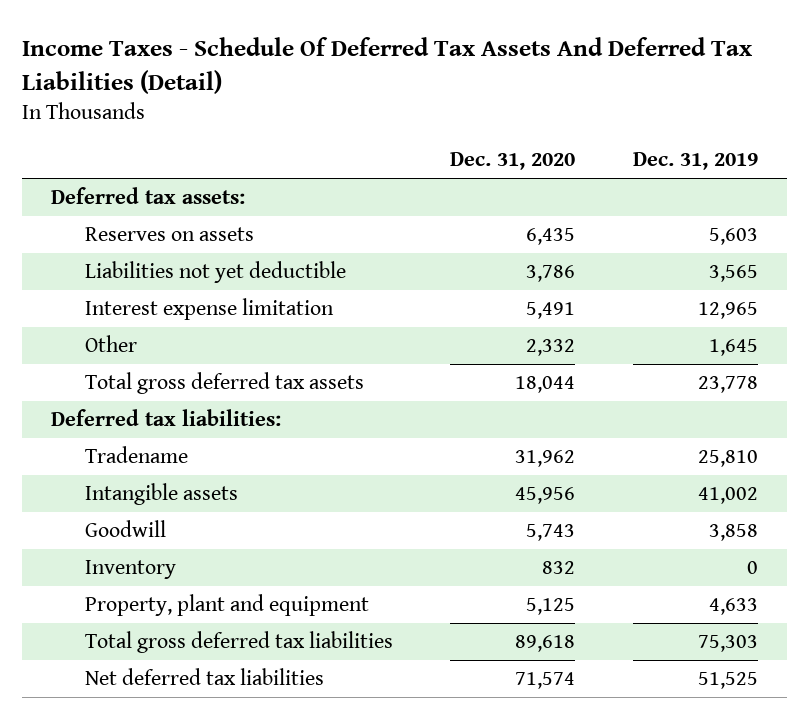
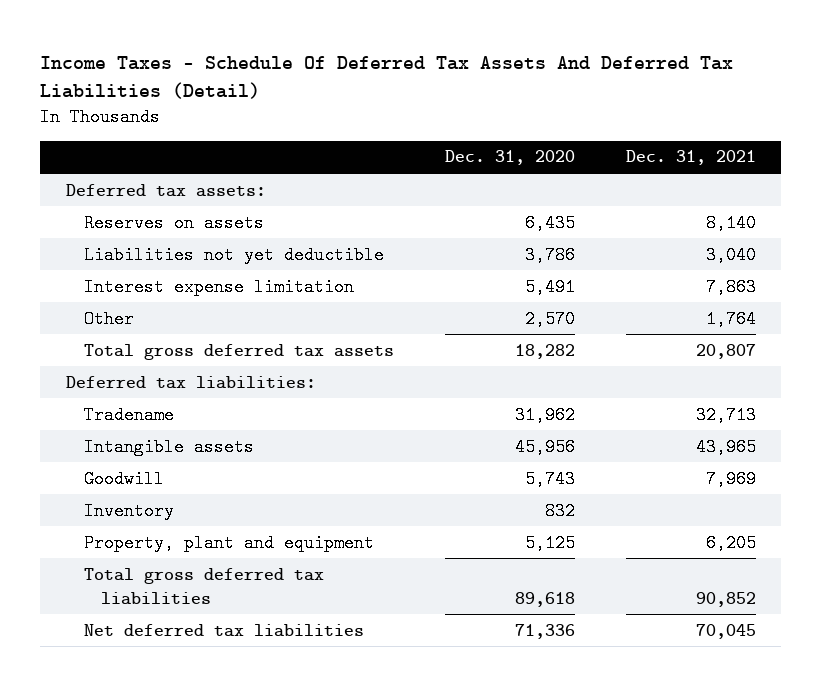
- | Dec. 31, 2020 | Dec. 31, 2019
+ | Dec. 31, 2020 | Dec. 31, 2021
- Other | 2,332 | 1,645
- Total gross deferred tax assets | 18,044 | 23,778
+ Other | 2,570 | 1,764
+ Total gross deferred tax assets | 18,282 | 20,807
- Net deferred tax liabilities | 71,574 | 51,525
+ Net deferred tax liabilities | 71,336 | 70,045

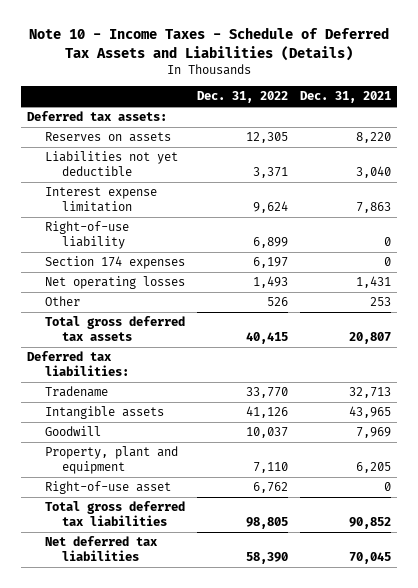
- Income Taxes - Schedule Of Deferred Tax Assets And Deferred Tax Liabilities (Detail)
+ Note 10 - Income Taxes - Schedule of Deferred Tax Assets and Liabilities (Details)
- | Dec. 31, 2020 | Dec. 31, 2021
+ | Dec. 31, 2022 | Dec. 31, 2021
- Reserves on assets | 6,435 | 8,140
+ Reserves on assets | 12,305 | 8,220
- Other | 2,570 | 1,764
+ Right-of-use liability | 6,899 | 0
+ Section 174 expenses | 6,197 | 0
+ Net operating losses | 1,493 | 1,431
+ Other | 526 | 253
- Inventory | 832 |
+ Right-of-use asset | 6,762 | 0

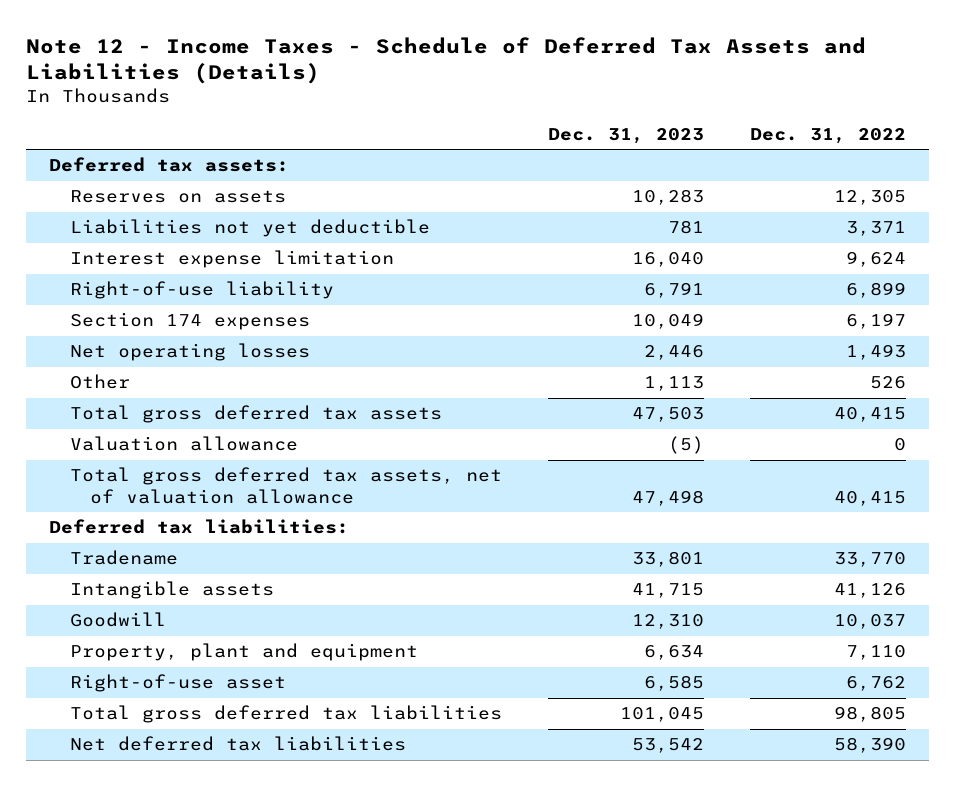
- Note 10 - Income Taxes - Schedule of Deferred Tax Assets and Liabilities (Details)
+ Note 12 - Income Taxes - Schedule of Deferred Tax Assets and Liabilities (Details)
- | Dec. 31, 2022 | Dec. 31, 2021
+ | Dec. 31, 2023 | Dec. 31, 2022
+ Valuation allowance | (5) | 0
+ Total gross deferred tax assets, net of valuation allowance | 47,498 | 40,415

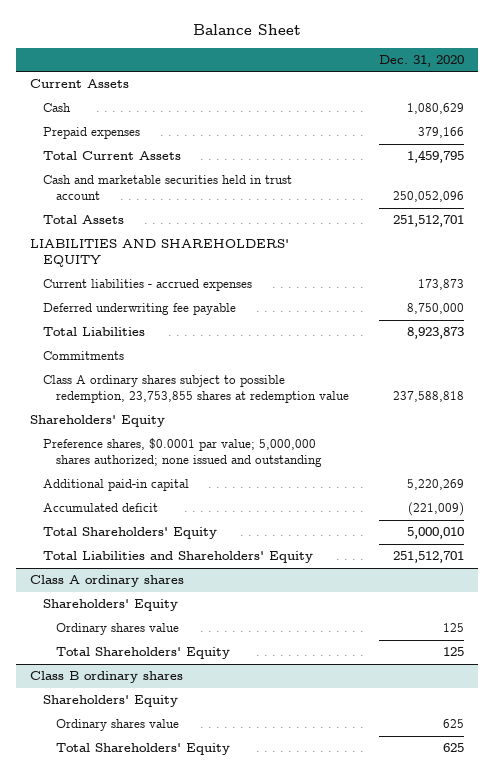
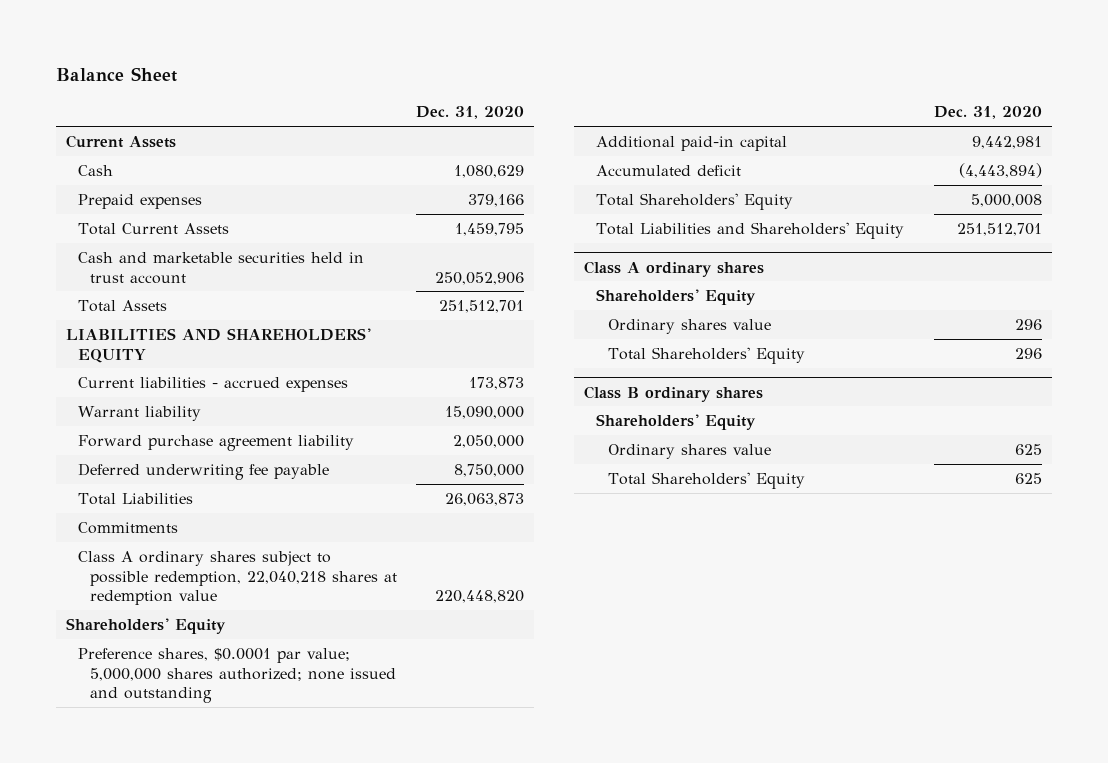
- Cash and marketable securities held in trust account | 250,052,096
+ Cash and marketable securities held in trust account | 250,052,906
+ Warrant liability | 15,090,000
+ Forward purchase agreement liability | 2,050,000
- Total Liabilities | 8,923,873
+ Total Liabilities | 26,063,873
- Class A ordinary shares subject to possible redemption, 23,753,855 shares at redemption value | 237,588,818
+ Class A ordinary shares subject to possible redemption, 22,040,218 shares at redemption value | 220,448,820
- Additional paid-in capital | 5,220,269
- Accumulated deficit | (221,009)
- Total Shareholders' Equity | 5,000,010
+ Additional paid-in capital | 9,442,981
+ Accumulated deficit | (4,443,894)
+ Total Shareholders' Equity | 5,000,008
@ Class A ordinary shares
- Ordinary shares value | 125
- Total Shareholders' Equity | 125
+ Ordinary shares value | 296
+ Total Shareholders' Equity | 296

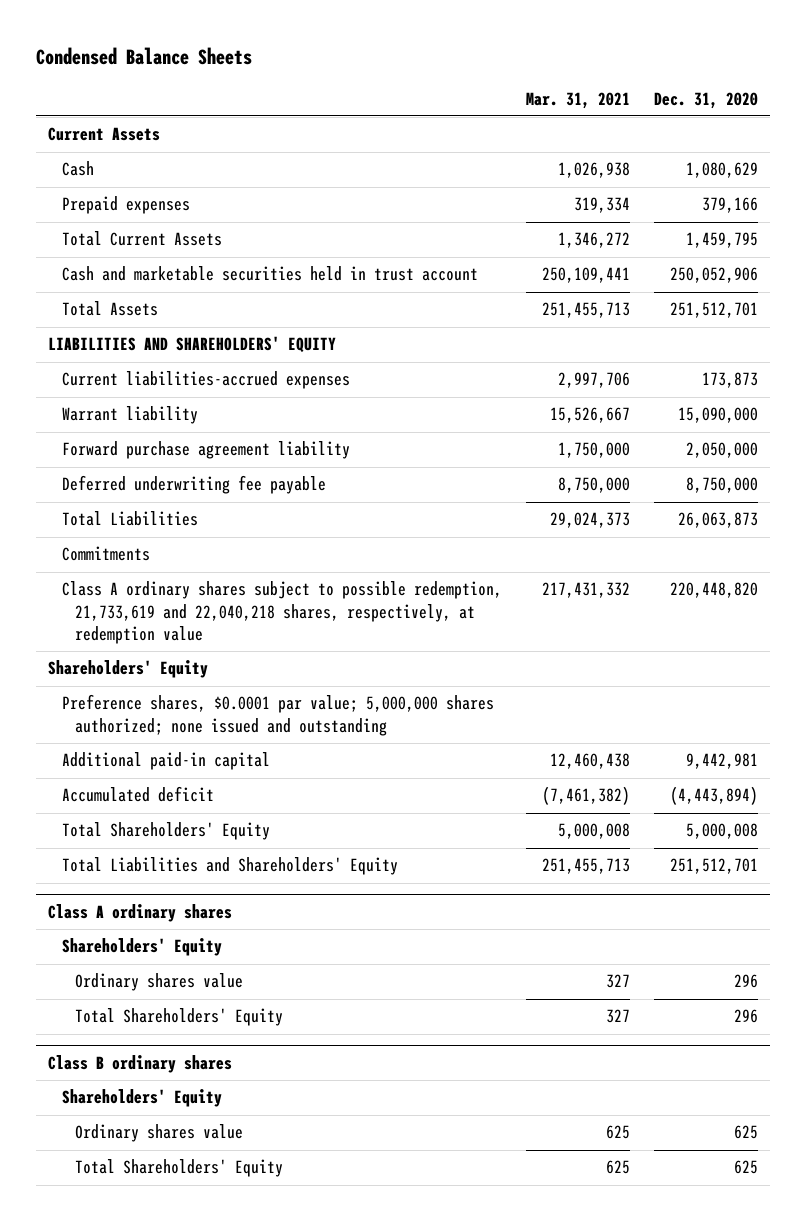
- Balance Sheet
+ Condensed Balance Sheets
- | Dec. 31, 2020
+ | Mar. 31, 2021 | Dec. 31, 2020
- Current liabilities - accrued expenses | 173,873
+ Current liabilities-accrued expenses | 2,997,706 | 173,873
- Class A ordinary shares subject to possible redemption, 22,040,218 shares at redemption value | 220,448,820
+ Class A ordinary shares subject to possible redemption, 21,733,619 and 22,040,218 shares, respectively, at redemption value | 217,431,332 | 220,448,820

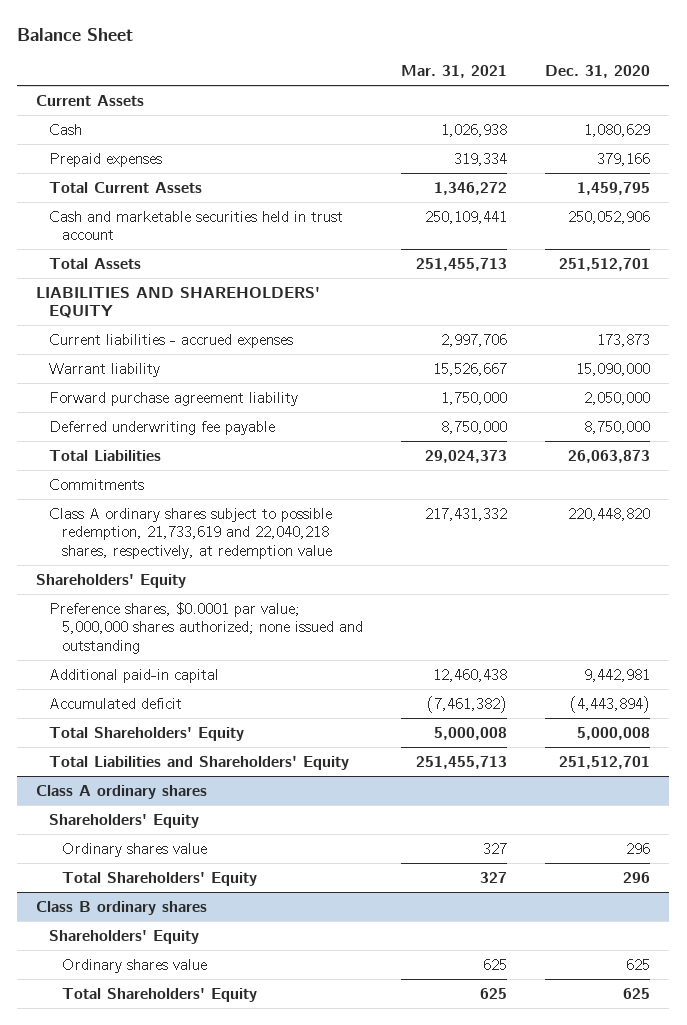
- Condensed Balance Sheets
+ Balance Sheet
- Current liabilities-accrued expenses | 2,997,706 | 173,873
+ Current liabilities - accrued expenses | 2,997,706 | 173,873

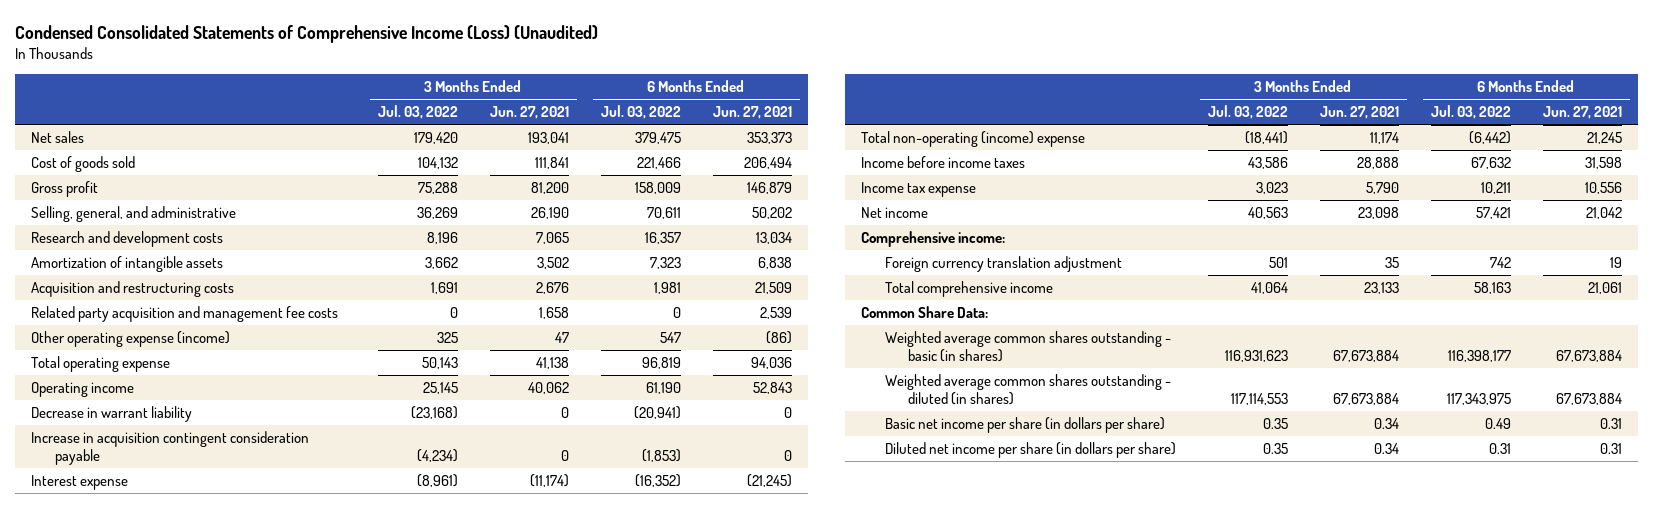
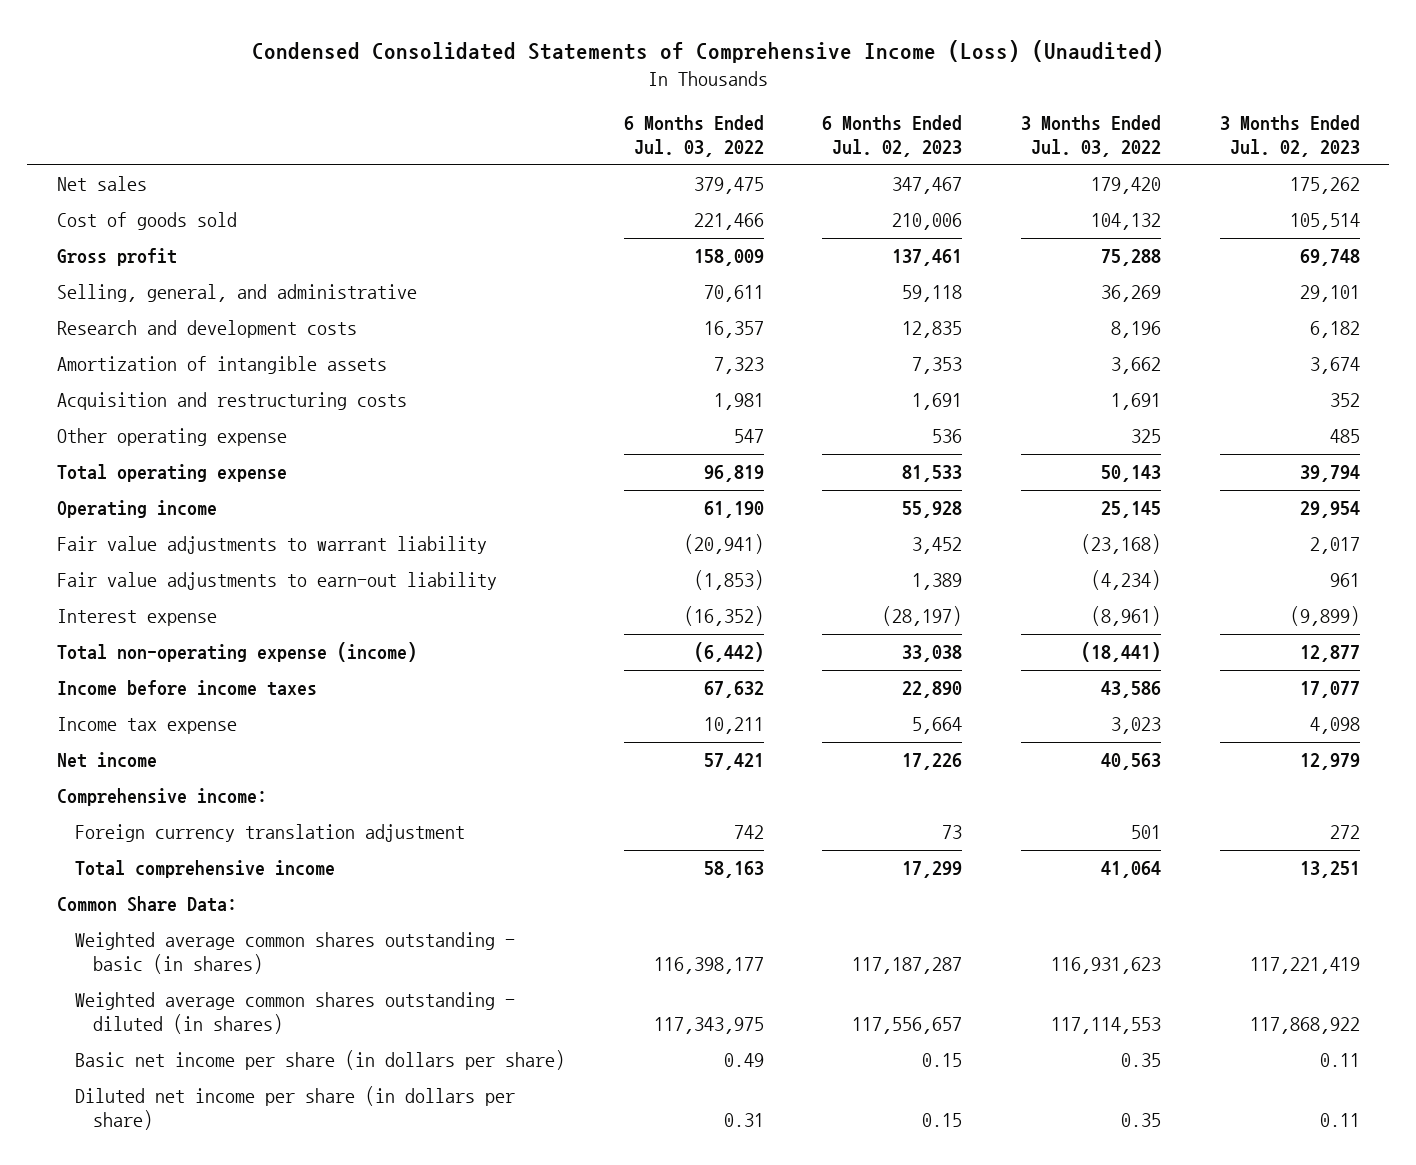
- | 3 Months Ended Jul. 03, 2022 | 3 Months Ended Jun. 27, 2021 | 6 Months Ended Jul. 03, 2022 | 6 Months Ended Jun. 27, 2021
+ | 6 Months Ended Jul. 03, 2022 | 6 Months Ended Jul. 02, 2023 | 3 Months Ended Jul. 03, 2022 | 3 Months Ended Jul. 02, 2023
- Related party acquisition and management fee costs | 0 | 1,658 | 0 | 2,539
- Other operating expense (income) | 325 | 47 | 547 | (86)
+ Other operating expense | 547 | 536 | 325 | 485
- Decrease in warrant liability | (23,168) | 0 | (20,941) | 0
- Increase in acquisition contingent consideration payable | (4,234) | 0 | (1,853) | 0
+ Fair value adjustments to warrant liability | (20,941) | 3,452 | (23,168) | 2,017
+ Fair value adjustments to earn-out liability | (1,853) | 1,389 | (4,234) | 961
- Total non-operating (income) expense | (18,441) | 11,174 | (6,442) | 21,245
+ Total non-operating expense (income) | (6,442) | 33,038 | (18,441) | 12,877

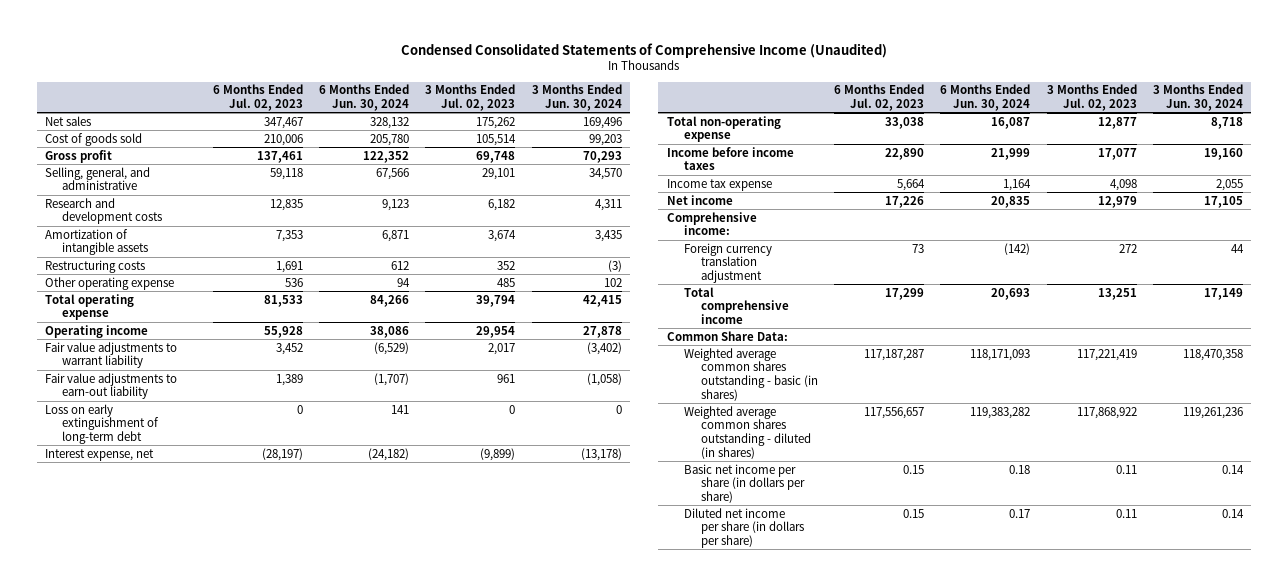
- Condensed Consolidated Statements of Comprehensive Income (Loss) (Unaudited)
+ Condensed Consolidated Statements of Comprehensive Income (Unaudited)
- | 6 Months Ended Jul. 03, 2022 | 6 Months Ended Jul. 02, 2023 | 3 Months Ended Jul. 03, 2022 | 3 Months Ended Jul. 02, 2023
+ | 6 Months Ended Jul. 02, 2023 | 6 Months Ended Jun. 30, 2024 | 3 Months Ended Jul. 02, 2023 | 3 Months Ended Jun. 30, 2024
- Acquisition and restructuring costs | 1,981 | 1,691 | 1,691 | 352
+ Restructuring costs | 1,691 | 612 | 352 | (3)
- Interest expense | (16,352) | (28,197) | (8,961) | (9,899)
- Total non-operating expense (income) | (6,442) | 33,038 | (18,441) | 12,877
+ Loss on early extinguishment of long-term debt | 0 | 141 | 0 | 0
+ Interest expense, net | (28,197) | (24,182) | (9,899) | (13,178)
+ Total non-operating expense | 33,038 | 16,087 | 12,877 | 8,718

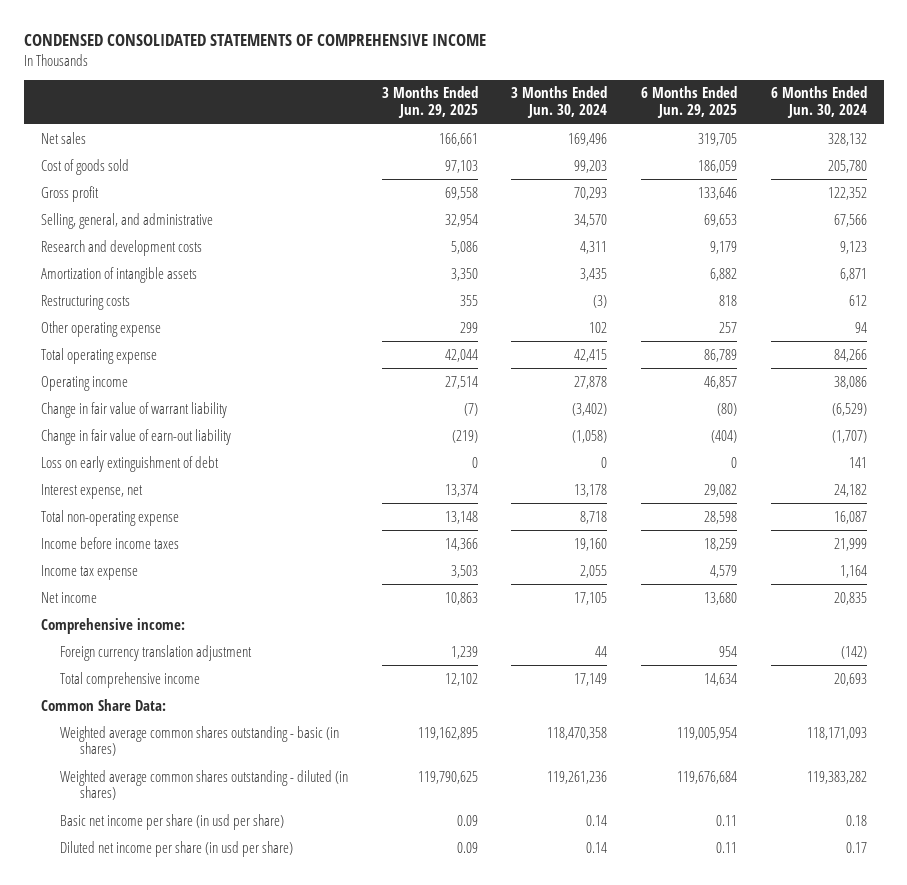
- Condensed Consolidated Statements of Comprehensive Income (Unaudited)
+ CONDENSED CONSOLIDATED STATEMENTS OF COMPREHENSIVE INCOME
- | 6 Months Ended Jul. 02, 2023 | 6 Months Ended Jun. 30, 2024 | 3 Months Ended Jul. 02, 2023 | 3 Months Ended Jun. 30, 2024
+ | 3 Months Ended Jun. 29, 2025 | 3 Months Ended Jun. 30, 2024 | 6 Months Ended Jun. 29, 2025 | 6 Months Ended Jun. 30, 2024
- Fair value adjustments to warrant liability | 3,452 | (6,529) | 2,017 | (3,402)
- Fair value adjustments to earn-out liability | 1,389 | (1,707) | 961 | (1,058)
- Loss on early extinguishment of long-term debt | 0 | 141 | 0 | 0
- Interest expense, net | (28,197) | (24,182) | (9,899) | (13,178)
+ Change in fair value of warrant liability | (7) | (3,402) | (80) | (6,529)
+ Change in fair value of earn-out liability | (219) | (1,058) | (404) | (1,707)
+ Loss on early extinguishment of debt | 0 | 0 | 0 | 141
+ Interest expense, net | 13,374 | 13,178 | 29,082 | 24,182
- Basic net income per share (in dollars per share) | 0.15 | 0.18 | 0.11 | 0.14
- Diluted net income per share (in dollars per share) | 0.15 | 0.17 | 0.11 | 0.14
+ Basic net income per share (in usd per share) | 0.09 | 0.14 | 0.11 | 0.18
+ Diluted net income per share (in usd per share) | 0.09 | 0.14 | 0.11 | 0.17

